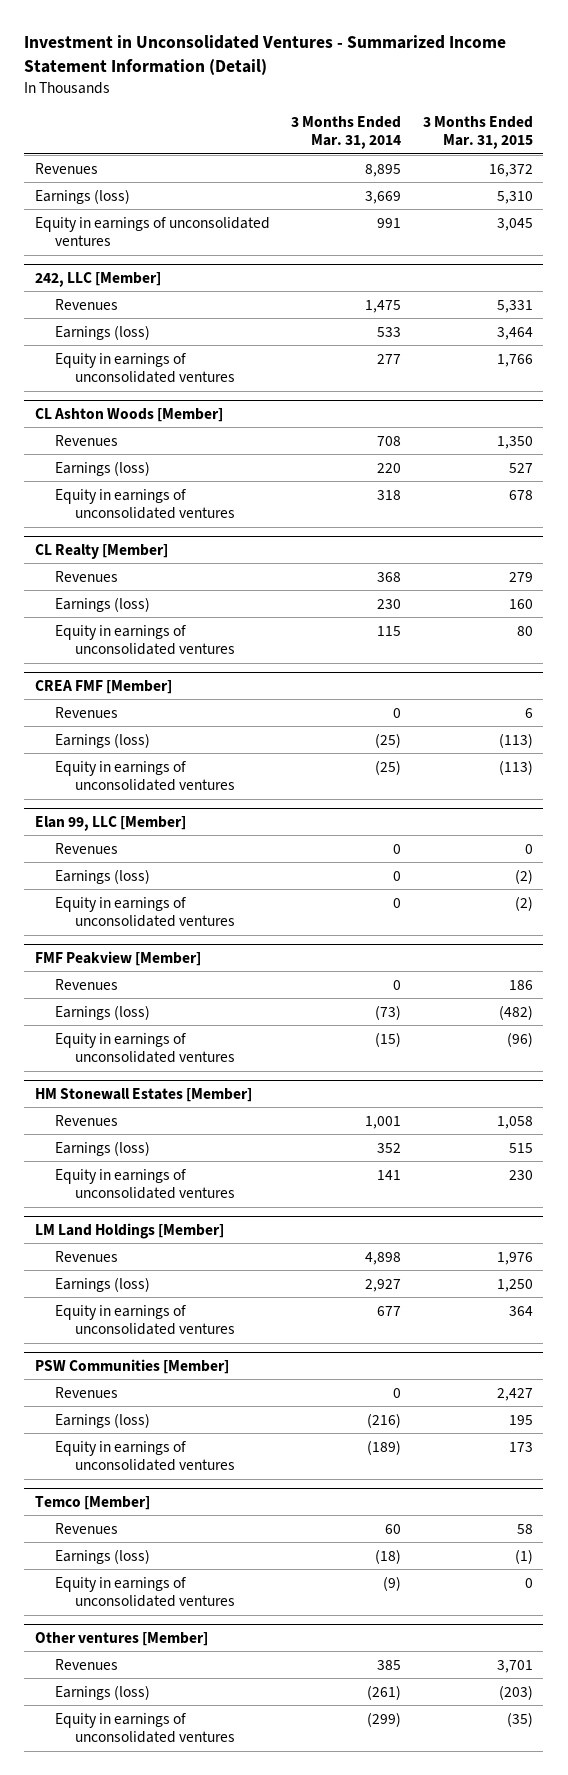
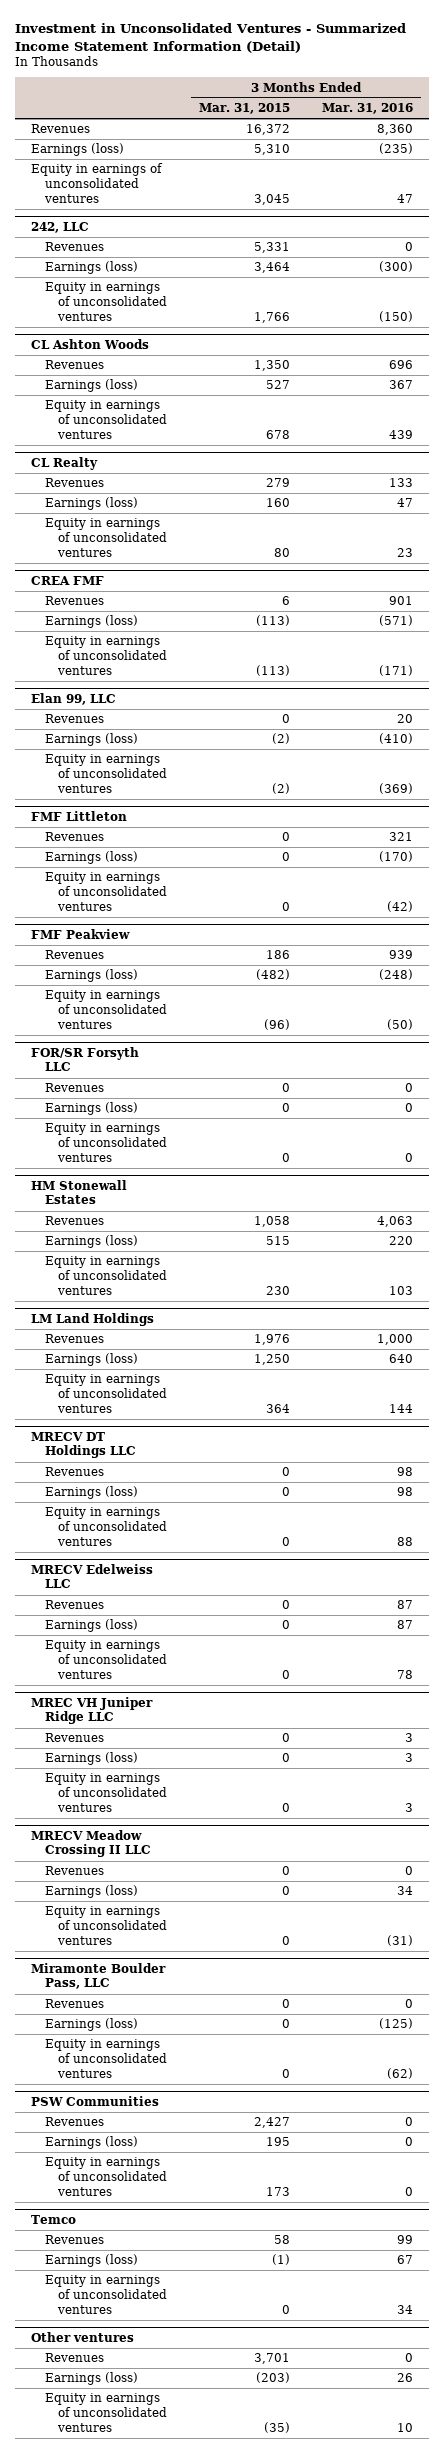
- | 3 Months Ended Mar. 31, 2014 | 3 Months Ended Mar. 31, 2015
+ | 3 Months Ended Mar. 31, 2015 | 3 Months Ended Mar. 31, 2016
- 242, LLC [Member]
+ 242, LLC
- CL Ashton Woods [Member]
+ CL Ashton Woods
- CL Realty [Member]
+ CL Realty
- CREA FMF [Member]
+ CREA FMF
- Elan 99, LLC [Member]
+ Elan 99, LLC
- FMF Peakview [Member]
+ FMF Littleton
+ Revenues | 0 | 321
+ Earnings (loss) | 0 | (170)
+ Equity in earnings of unconsolidated ventures | 0 | (42)
+ FMF Peakview
- HM Stonewall Estates [Member]
+ FOR/SR Forsyth LLC
+ Revenues | 0 | 0
+ Earnings (loss) | 0 | 0
+ Equity in earnings of unconsolidated ventures | 0 | 0
+ HM Stonewall Estates
- LM Land Holdings [Member]
+ LM Land Holdings
- PSW Communities [Member]
+ MRECV DT Holdings LLC
+ Revenues | 0 | 98
+ Earnings (loss) | 0 | 98
+ Equity in earnings of unconsolidated ventures | 0 | 88
+ MRECV Edelweiss LLC
+ Revenues | 0 | 87
+ Earnings (loss) | 0 | 87
+ Equity in earnings of unconsolidated ventures | 0 | 78
+ MREC VH Juniper Ridge LLC
+ Revenues | 0 | 3
+ Earnings (loss) | 0 | 3
+ Equity in earnings of unconsolidated ventures | 0 | 3
+ MRECV Meadow Crossing II LLC
+ Revenues | 0 | 0
+ Earnings (loss) | 0 | 34
+ Equity in earnings of unconsolidated ventures | 0 | (31)
+ Miramonte Boulder Pass, LLC
+ Revenues | 0 | 0
+ Earnings (loss) | 0 | (125)
+ Equity in earnings of unconsolidated ventures | 0 | (62)
+ PSW Communities
- Temco [Member]
+ Temco
- Other ventures [Member]
+ Other ventures

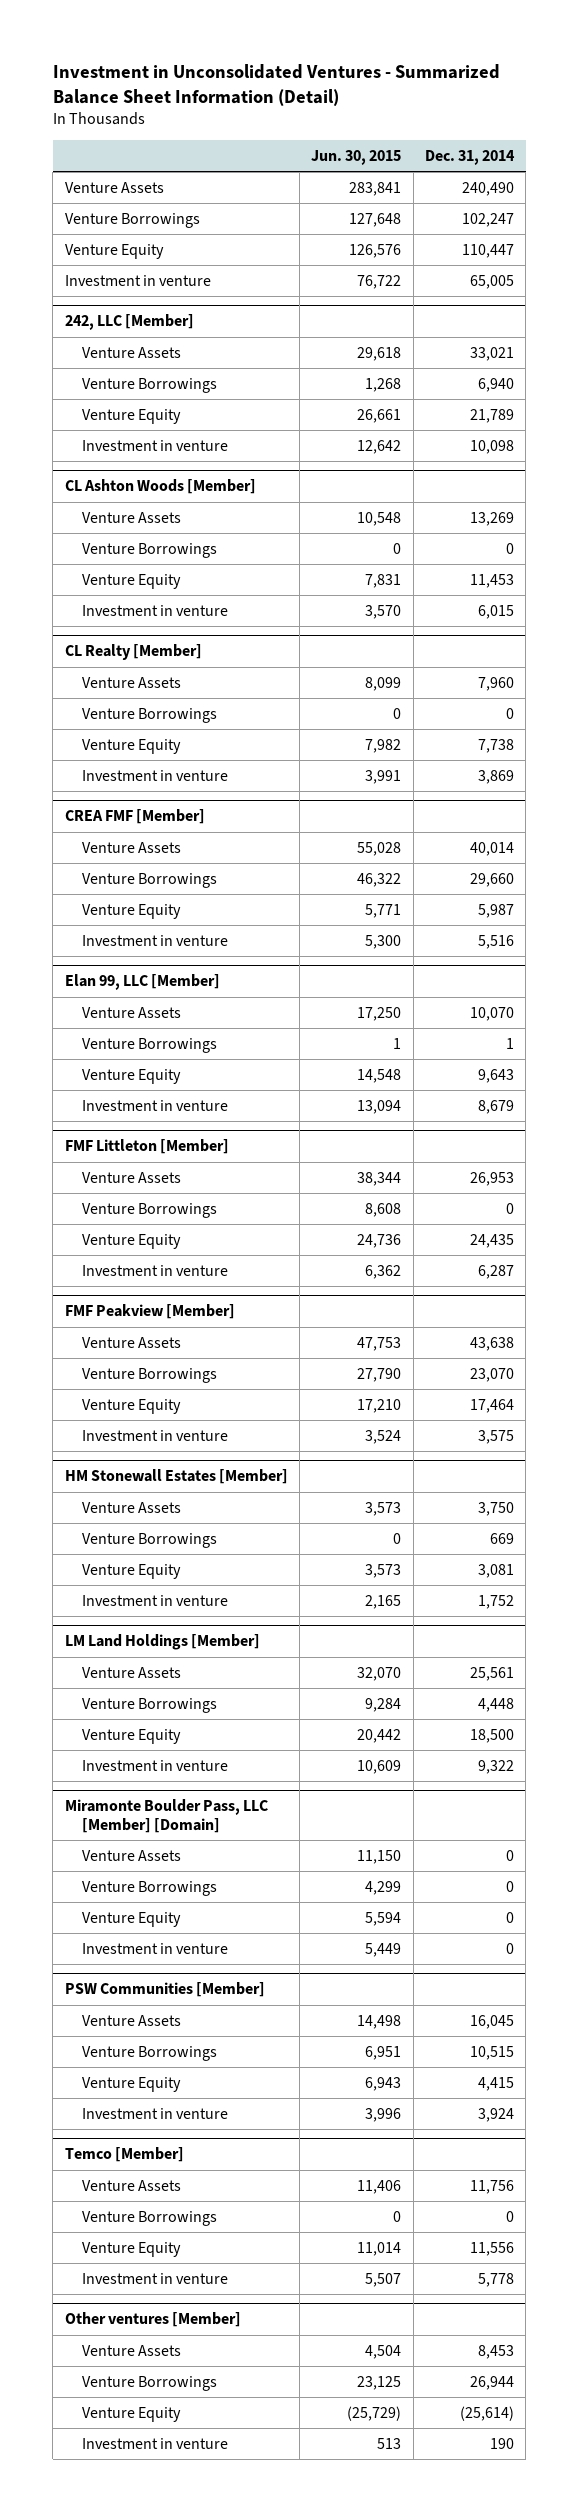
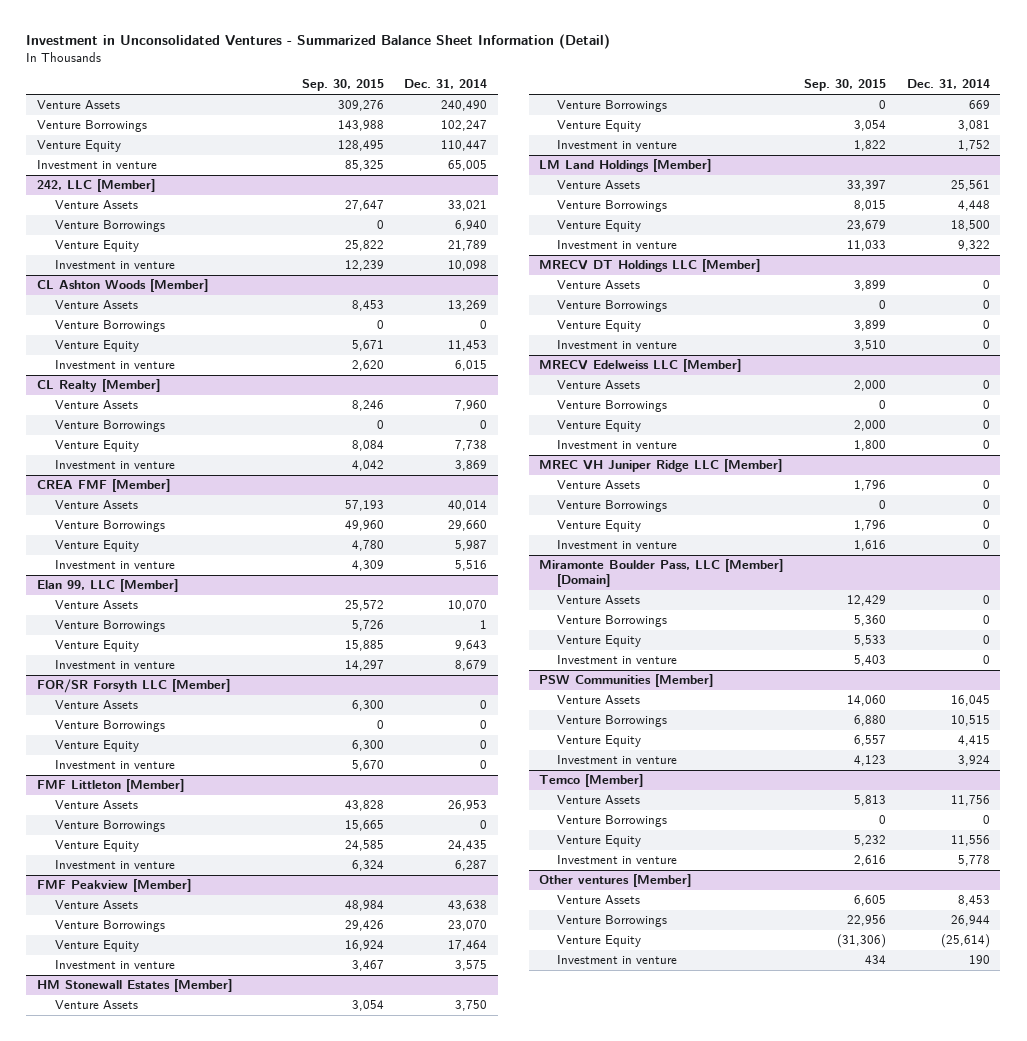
- | Jun. 30, 2015 | Dec. 31, 2014
+ | Sep. 30, 2015 | Dec. 31, 2014
+ FOR/SR Forsyth LLC [Member]
+ Venture Assets | 6,300 | 0
+ Venture Borrowings | 0 | 0
+ Venture Equity | 6,300 | 0
+ Investment in venture | 5,670 | 0
+ MRECV DT Holdings LLC [Member]
+ Venture Assets | 3,899 | 0
+ Venture Borrowings | 0 | 0
+ Venture Equity | 3,899 | 0
+ Investment in venture | 3,510 | 0
+ MRECV Edelweiss LLC [Member]
+ Venture Assets | 2,000 | 0
+ Venture Borrowings | 0 | 0
+ Venture Equity | 2,000 | 0
+ Investment in venture | 1,800 | 0
+ MREC VH Juniper Ridge LLC [Member]
+ Venture Assets | 1,796 | 0
+ Venture Borrowings | 0 | 0
+ Venture Equity | 1,796 | 0
+ Investment in venture | 1,616 | 0

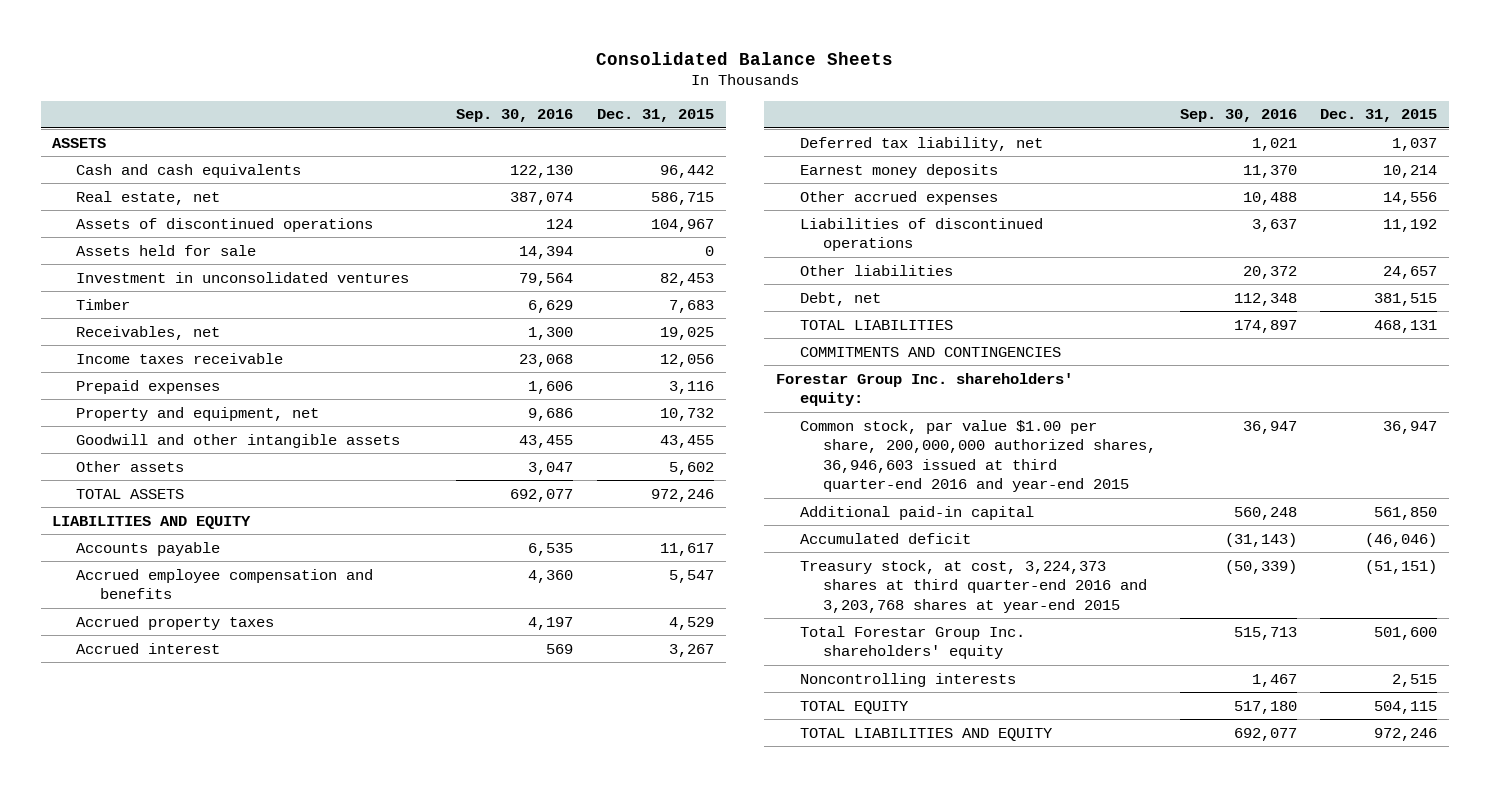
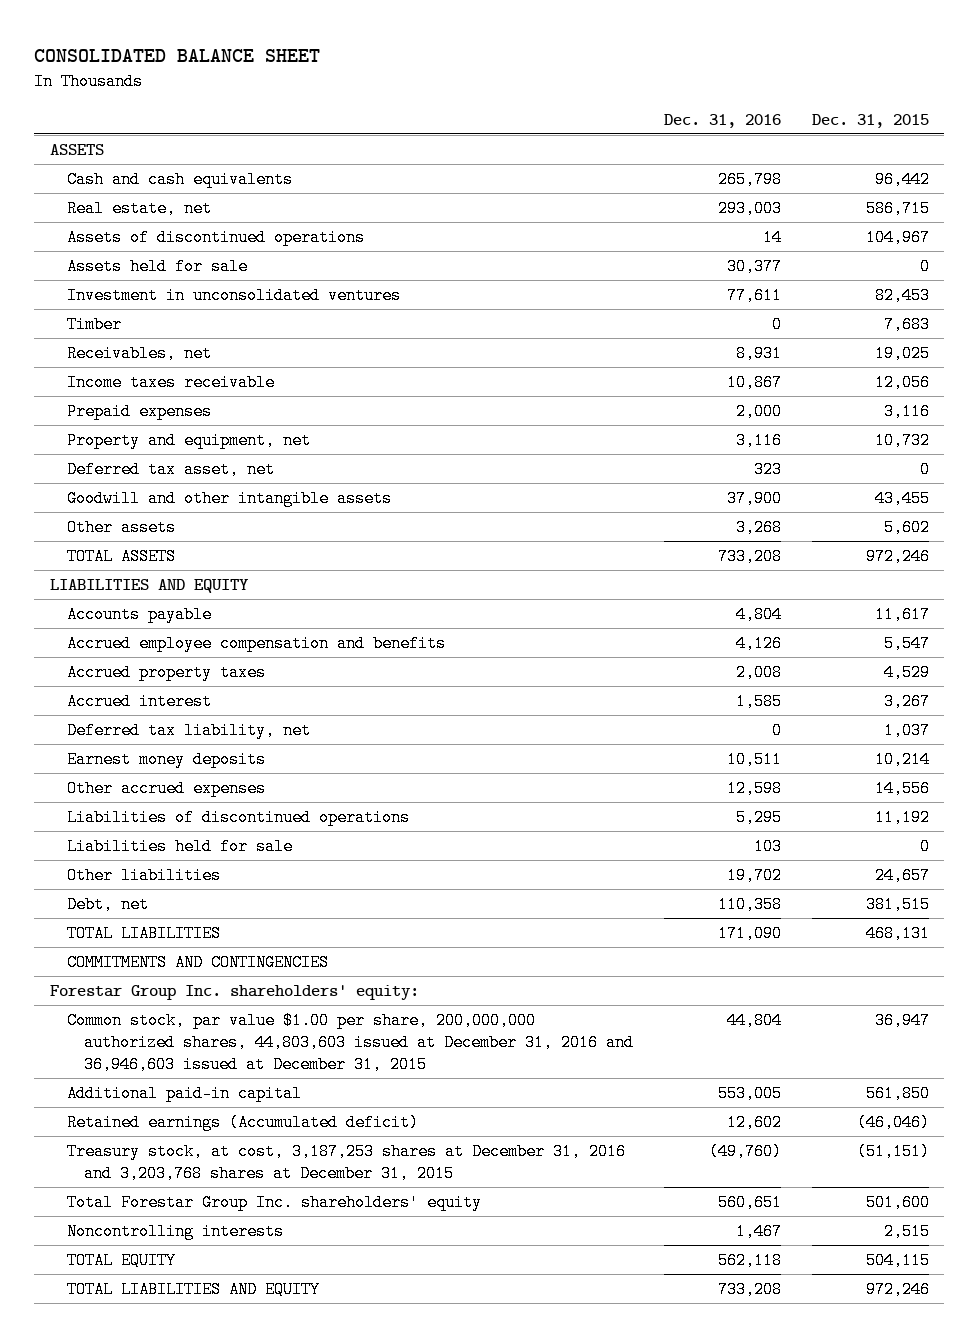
- Consolidated Balance Sheets
+ CONSOLIDATED BALANCE SHEET
- | Sep. 30, 2016 | Dec. 31, 2015
+ | Dec. 31, 2016 | Dec. 31, 2015
+ Deferred tax asset, net | 323 | 0
+ Liabilities held for sale | 103 | 0
- Common stock, par value $1.00 per share, 200,000,000 authorized shares, 36,946,603 issued at third quarter-end 2016 and year-end 2015 | 36,947 | 36,947
+ Common stock, par value $1.00 per share, 200,000,000 authorized shares, 44,803,603 issued at December 31, 2016 and 36,946,603 issued at December 31, 2015 | 44,804 | 36,947
- Accumulated deficit | (31,143) | (46,046)
- Treasury stock, at cost, 3,224,373 shares at third quarter-end 2016 and 3,203,768 shares at year-end 2015 | (50,339) | (51,151)
+ Retained earnings (Accumulated deficit) | 12,602 | (46,046)
+ Treasury stock, at cost, 3,187,253 shares at December 31, 2016 and 3,203,768 shares at December 31, 2015 | (49,760) | (51,151)

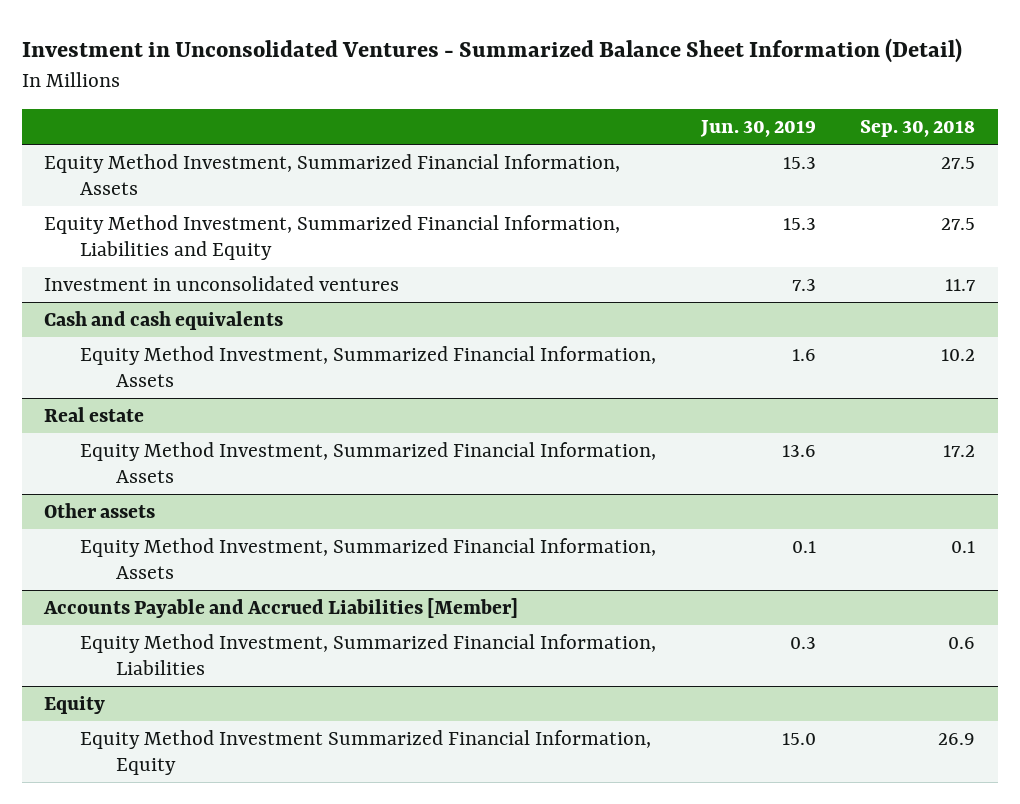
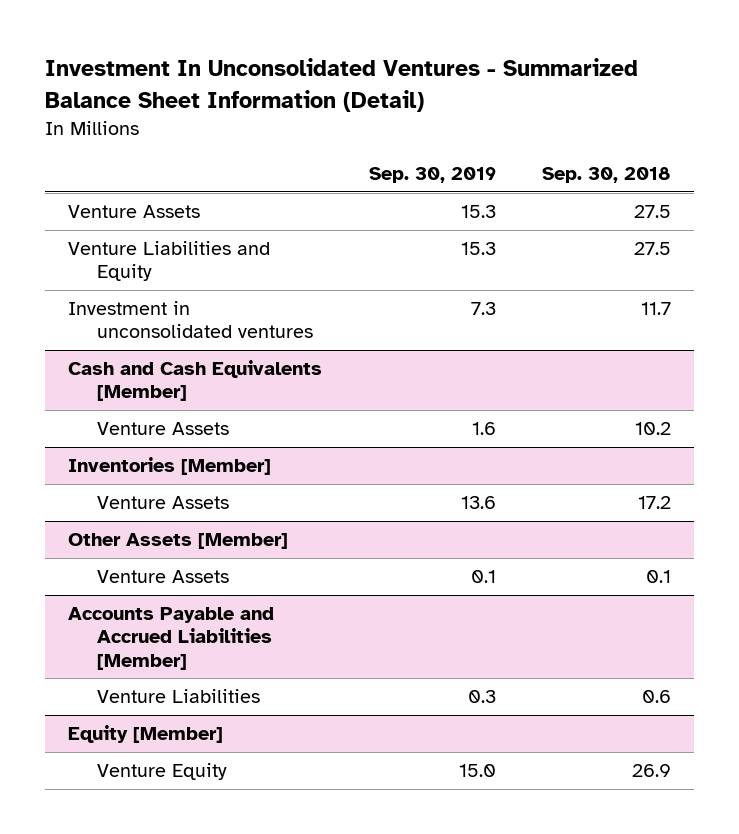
- Investment in Unconsolidated Ventures - Summarized Balance Sheet Information (Detail)
+ Investment In Unconsolidated Ventures - Summarized Balance Sheet Information (Detail)
- | Jun. 30, 2019 | Sep. 30, 2018
+ | Sep. 30, 2019 | Sep. 30, 2018
- Equity Method Investment, Summarized Financial Information, Assets | 15.3 | 27.5
- Equity Method Investment, Summarized Financial Information, Liabilities and Equity | 15.3 | 27.5
+ Venture Assets | 15.3 | 27.5
+ Venture Liabilities and Equity | 15.3 | 27.5
- Cash and cash equivalents
- Equity Method Investment, Summarized Financial Information, Assets | 1.6 | 10.2
- Real estate
- Equity Method Investment, Summarized Financial Information, Assets | 13.6 | 17.2
- Other assets
- Equity Method Investment, Summarized Financial Information, Assets | 0.1 | 0.1
+ Cash and Cash Equivalents [Member]
+ Venture Assets | 1.6 | 10.2
+ Inventories [Member]
+ Venture Assets | 13.6 | 17.2
+ Other Assets [Member]
+ Venture Assets | 0.1 | 0.1
@ Accounts Payable and Accrued Liabilities [Member]
- Equity Method Investment, Summarized Financial Information, Liabilities | 0.3 | 0.6
- Equity
- Equity Method Investment Summarized Financial Information, Equity | 15.0 | 26.9
@ Accounts Payable and Accrued Liabilities [Member]
+ Venture Liabilities | 0.3 | 0.6
+ Equity [Member]
+ Venture Equity | 15.0 | 26.9

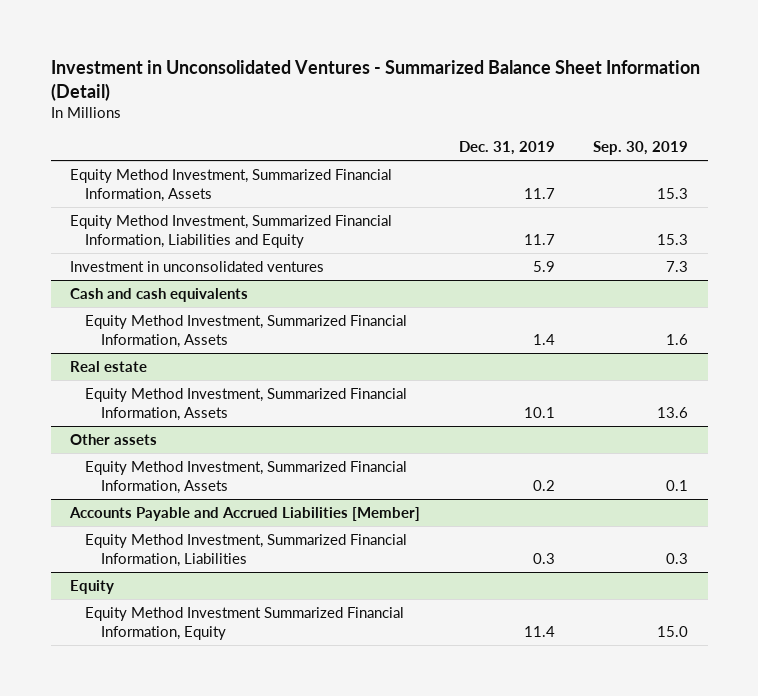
- Investment In Unconsolidated Ventures - Summarized Balance Sheet Information (Detail)
+ Investment in Unconsolidated Ventures - Summarized Balance Sheet Information (Detail)
- | Sep. 30, 2019 | Sep. 30, 2018
+ | Dec. 31, 2019 | Sep. 30, 2019
- Venture Assets | 15.3 | 27.5
- Venture Liabilities and Equity | 15.3 | 27.5
+ Equity Method Investment, Summarized Financial Information, Assets | 11.7 | 15.3
+ Equity Method Investment, Summarized Financial Information, Liabilities and Equity | 11.7 | 15.3
- Cash and Cash Equivalents [Member]
- Venture Assets | 1.6 | 10.2
- Inventories [Member]
- Venture Assets | 13.6 | 17.2
- Other Assets [Member]
- Venture Assets | 0.1 | 0.1
+ Cash and cash equivalents
+ Equity Method Investment, Summarized Financial Information, Assets | 1.4 | 1.6
+ Real estate
+ Equity Method Investment, Summarized Financial Information, Assets | 10.1 | 13.6
+ Other assets
+ Equity Method Investment, Summarized Financial Information, Assets | 0.2 | 0.1
@ Accounts Payable and Accrued Liabilities [Member]
- Venture Liabilities | 0.3 | 0.6
- Equity [Member]
- Venture Equity | 15.0 | 26.9
@ Accounts Payable and Accrued Liabilities [Member]
+ Equity Method Investment, Summarized Financial Information, Liabilities | 0.3 | 0.3
+ Equity
+ Equity Method Investment Summarized Financial Information, Equity | 11.4 | 15.0

